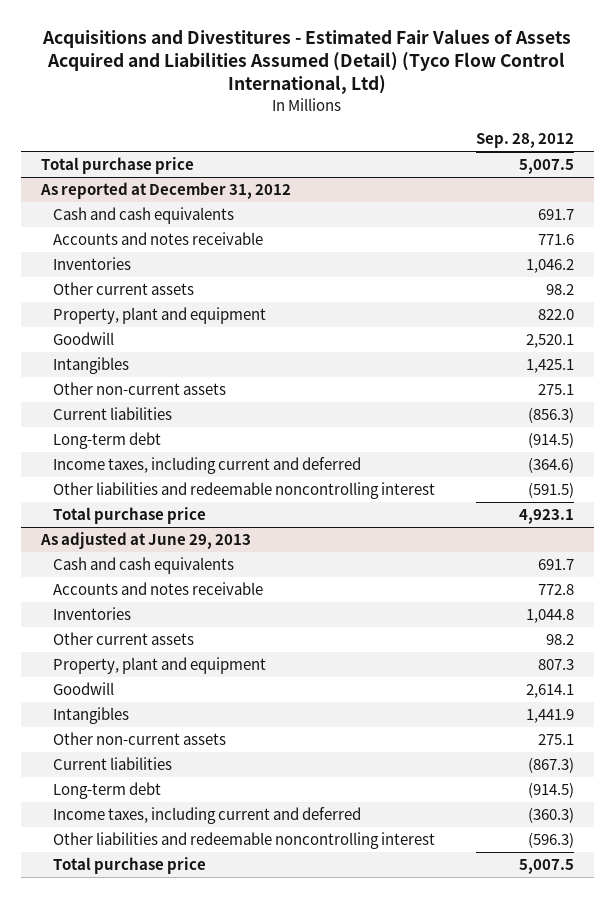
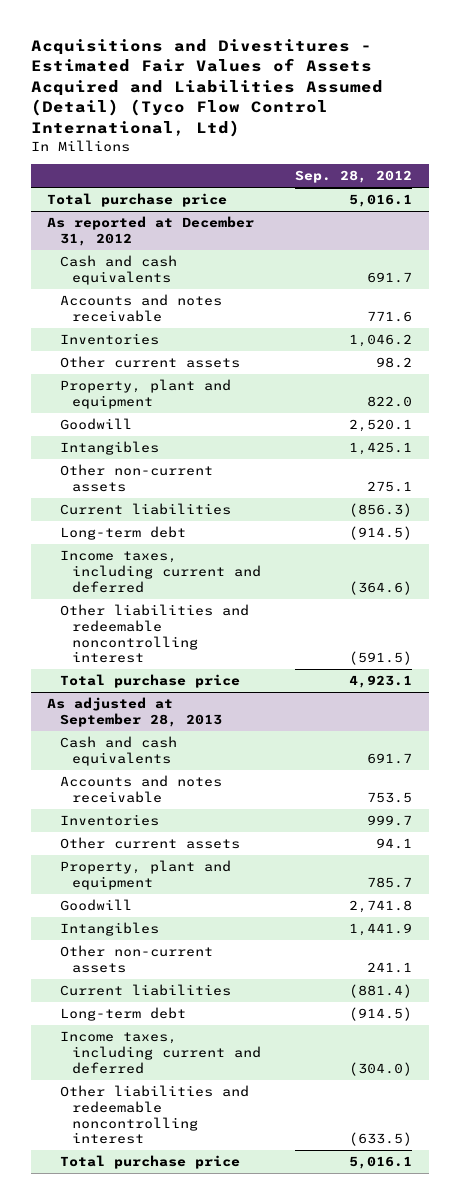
- Total purchase price | 5,007.5
+ Total purchase price | 5,016.1
- As adjusted at June 29, 2013
+ As adjusted at September 28, 2013
- Accounts and notes receivable | 772.8
- Inventories | 1,044.8
- Other current assets | 98.2
- Property, plant and equipment | 807.3
- Goodwill | 2,614.1
+ Accounts and notes receivable | 753.5
+ Inventories | 999.7
+ Other current assets | 94.1
+ Property, plant and equipment | 785.7
+ Goodwill | 2,741.8
- Other non-current assets | 275.1
- Current liabilities | (867.3)
+ Other non-current assets | 241.1
+ Current liabilities | (881.4)
- Income taxes, including current and deferred | (360.3)
- Other liabilities and redeemable noncontrolling interest | (596.3)
- Total purchase price | 5,007.5
+ Income taxes, including current and deferred | (304.0)
+ Other liabilities and redeemable noncontrolling interest | (633.5)
+ Total purchase price | 5,016.1

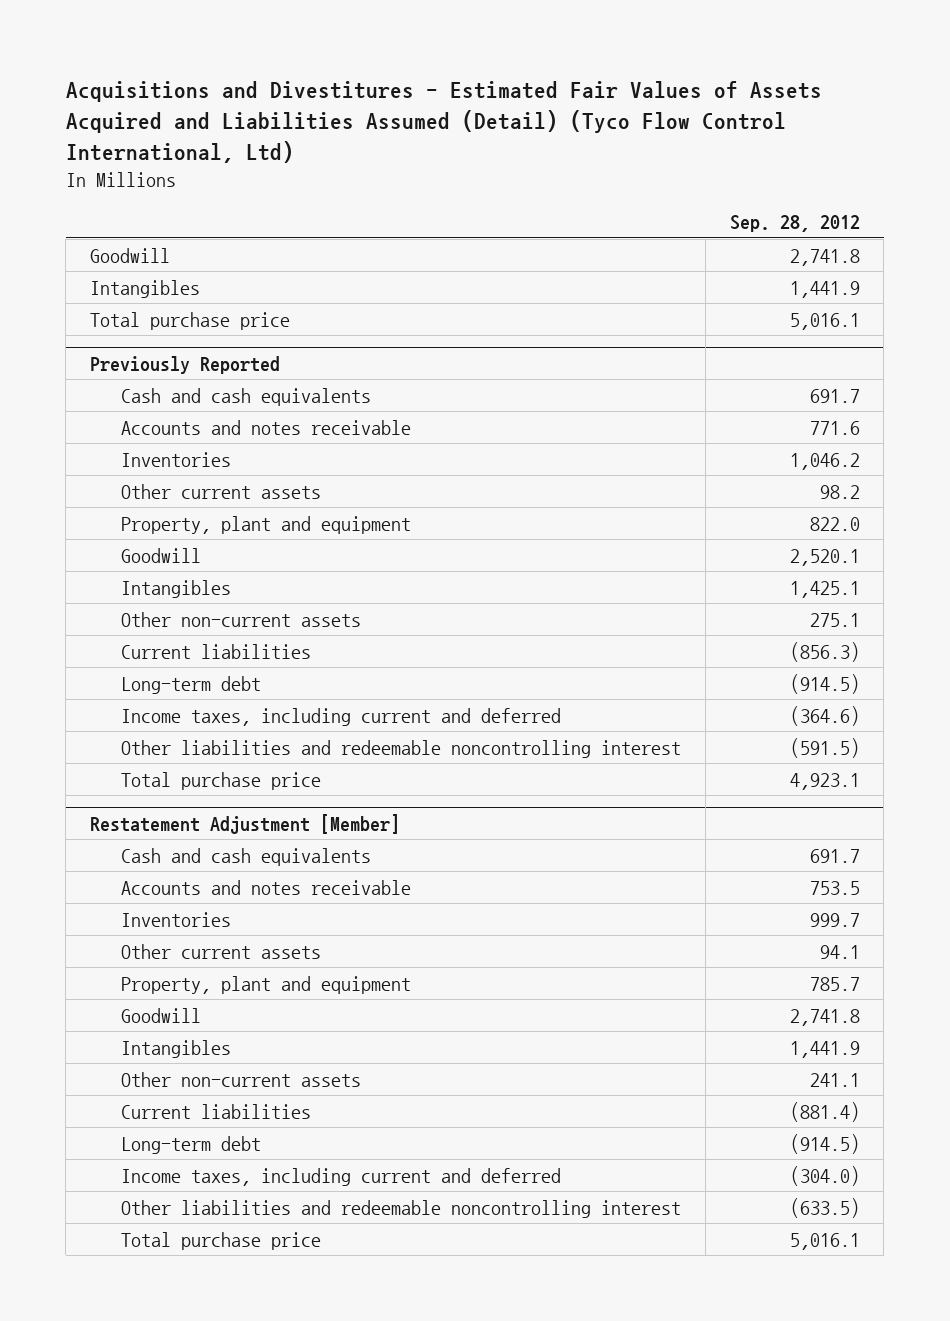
+ Goodwill | 2,741.8
+ Intangibles | 1,441.9
- As reported at December 31, 2012
+ Previously Reported
- As adjusted at September 28, 2013
+ Restatement Adjustment [Member]

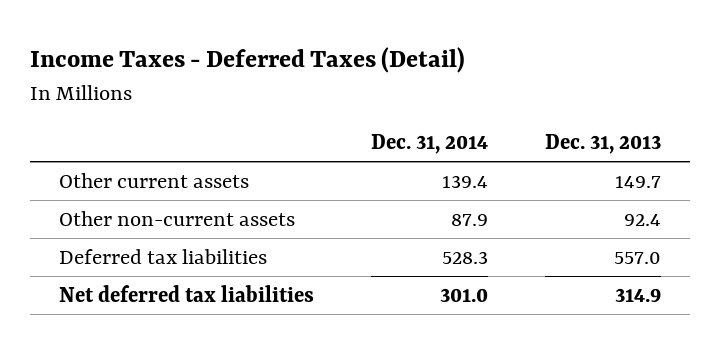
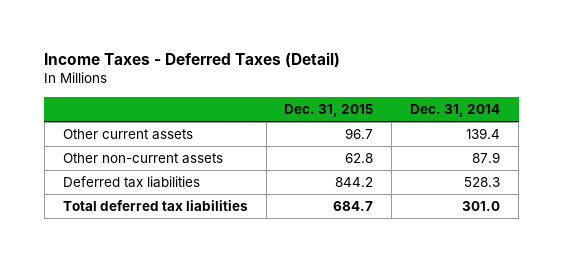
- | Dec. 31, 2014 | Dec. 31, 2013
+ | Dec. 31, 2015 | Dec. 31, 2014
- Net deferred tax liabilities | 301.0 | 314.9
+ Total deferred tax liabilities | 684.7 | 301.0

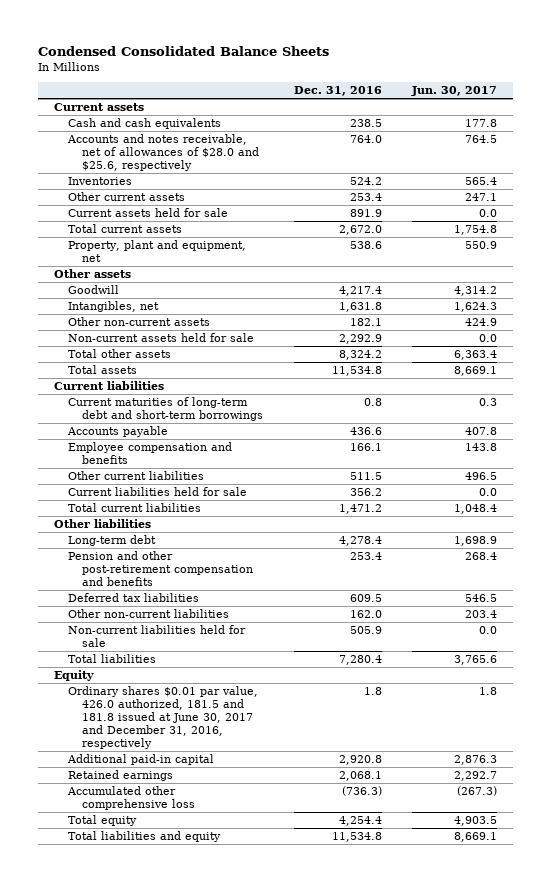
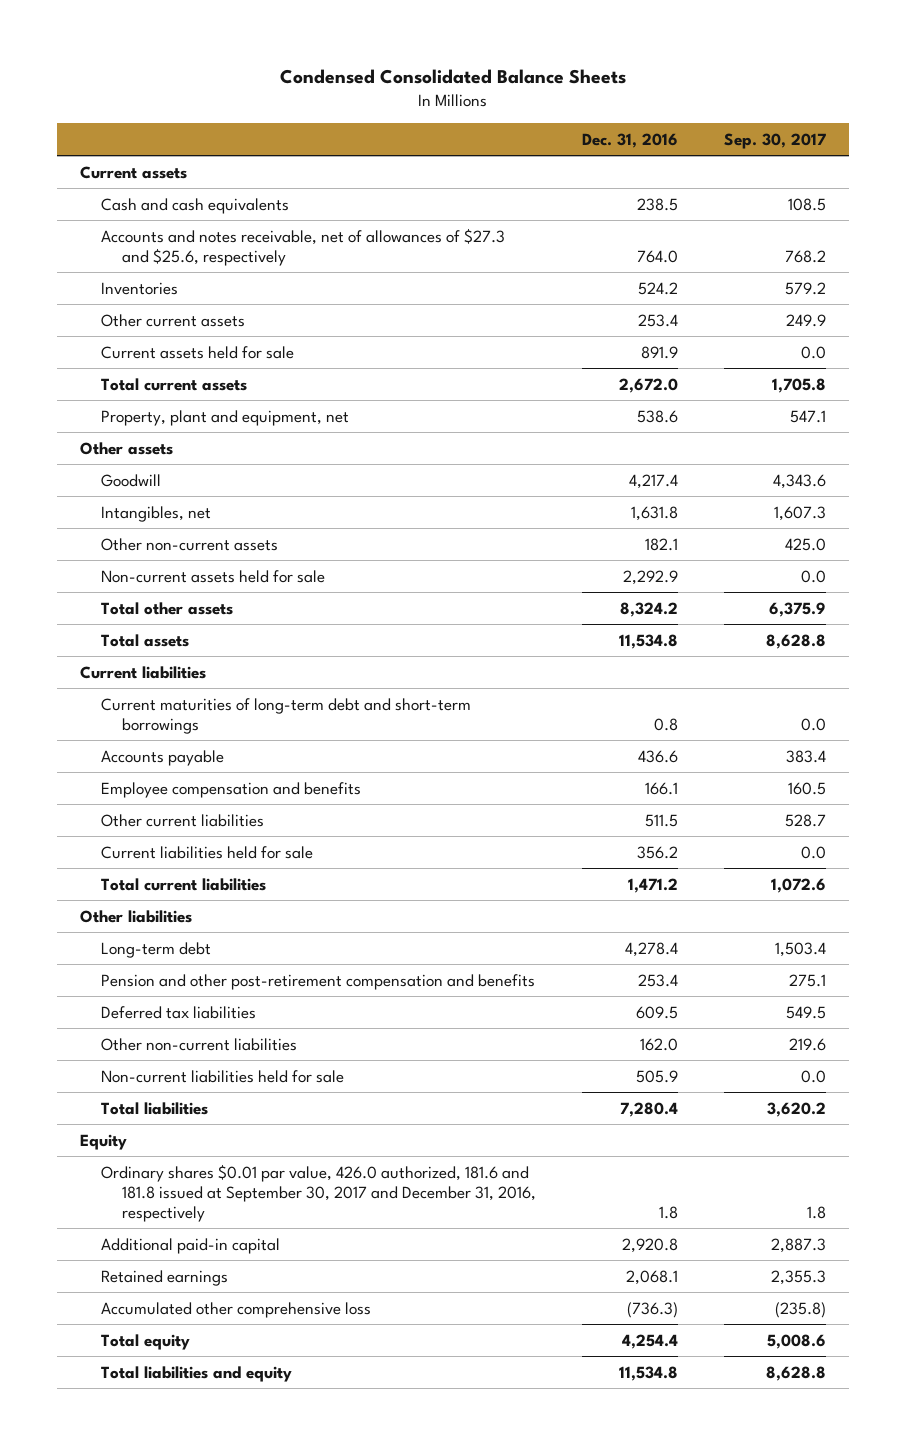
- | Dec. 31, 2016 | Jun. 30, 2017
+ | Dec. 31, 2016 | Sep. 30, 2017
- Accounts and notes receivable, net of allowances of $28.0 and $25.6, respectively | 764.0 | 764.5
+ Accounts and notes receivable, net of allowances of $27.3 and $25.6, respectively | 764.0 | 768.2
- Ordinary shares $0.01 par value, 426.0 authorized, 181.5 and 181.8 issued at June 30, 2017 and December 31, 2016, respectively | 1.8 | 1.8
+ Ordinary shares $0.01 par value, 426.0 authorized, 181.6 and 181.8 issued at September 30, 2017 and December 31, 2016, respectively | 1.8 | 1.8

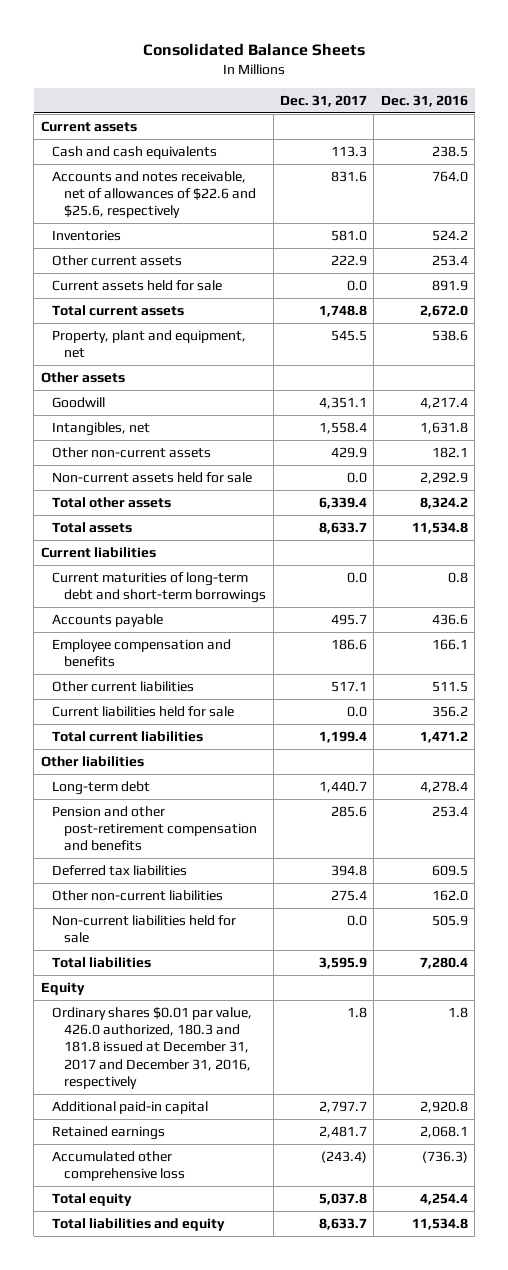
- Condensed Consolidated Balance Sheets
+ Consolidated Balance Sheets
- | Dec. 31, 2016 | Sep. 30, 2017
+ | Dec. 31, 2017 | Dec. 31, 2016
- Accounts and notes receivable, net of allowances of $27.3 and $25.6, respectively | 764.0 | 768.2
+ Accounts and notes receivable, net of allowances of $22.6 and $25.6, respectively | 831.6 | 764.0
- Ordinary shares $0.01 par value, 426.0 authorized, 181.6 and 181.8 issued at September 30, 2017 and December 31, 2016, respectively | 1.8 | 1.8
+ Ordinary shares $0.01 par value, 426.0 authorized, 180.3 and 181.8 issued at December 31, 2017 and December 31, 2016, respectively | 1.8 | 1.8

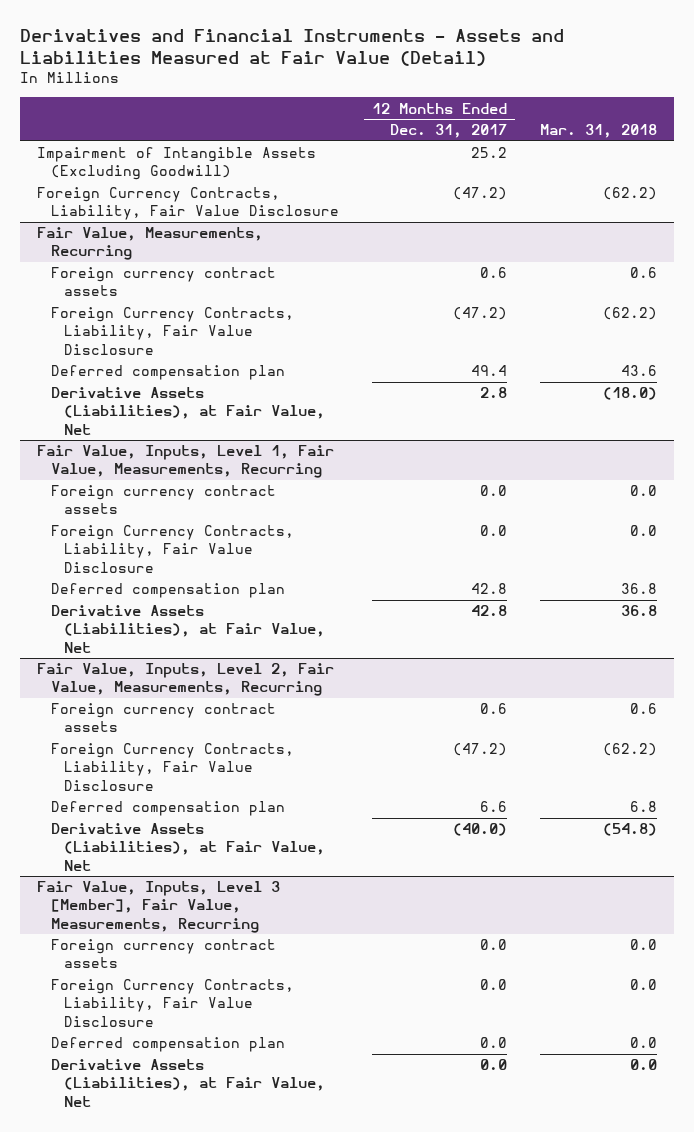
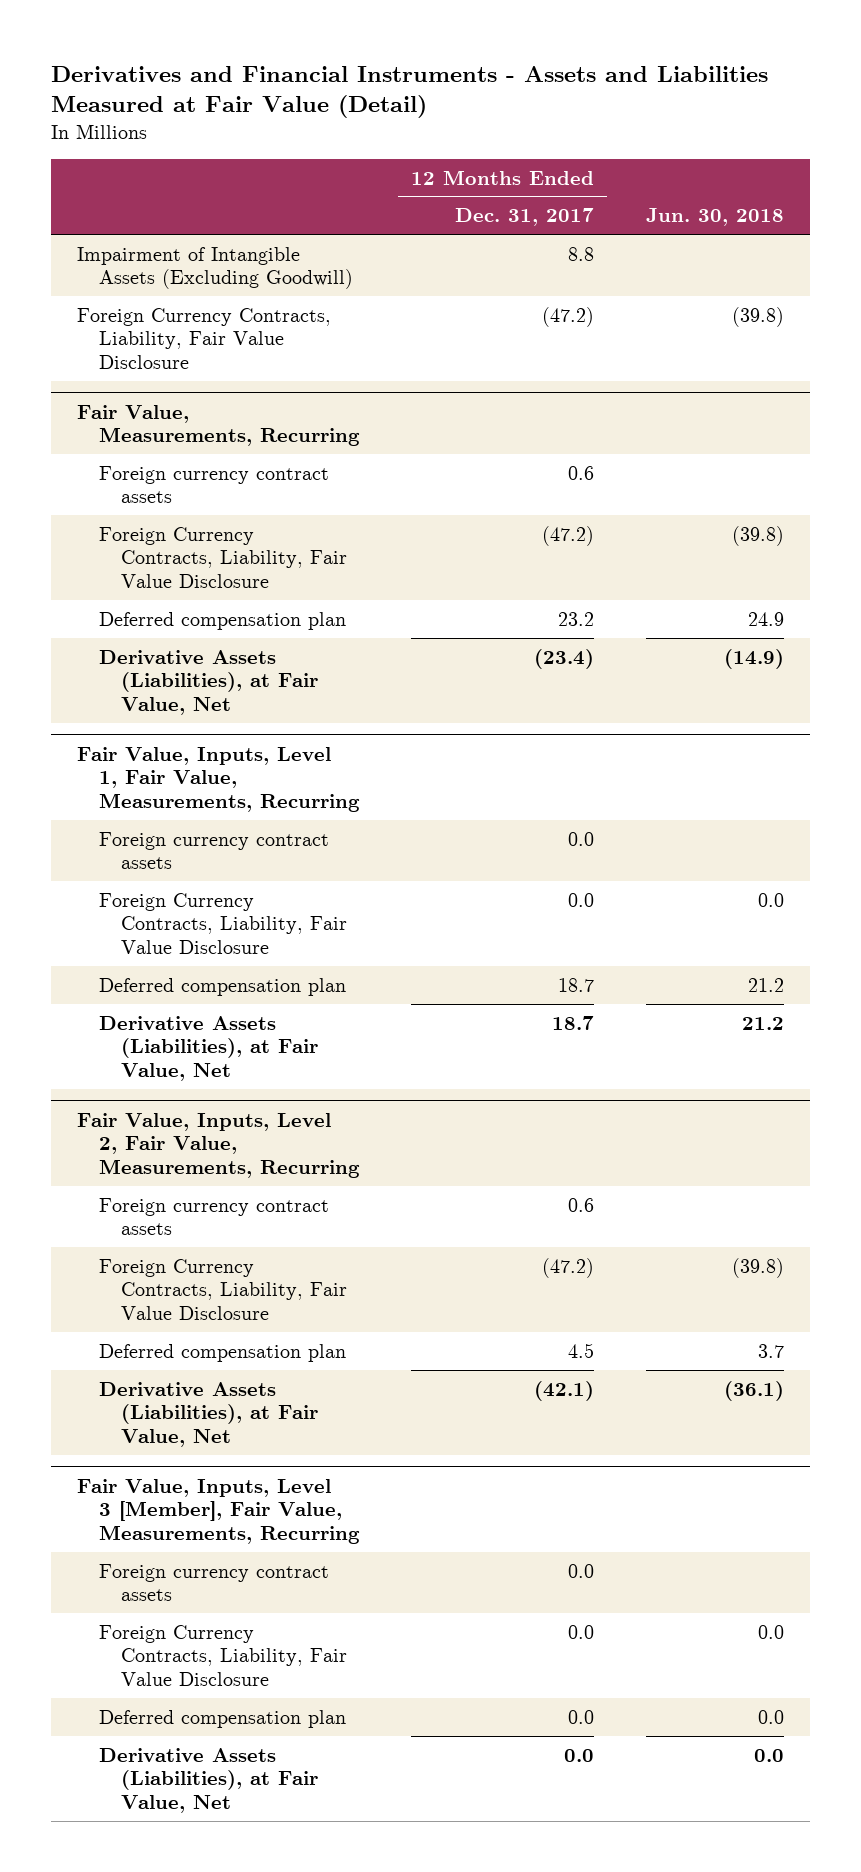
- | 12 Months Ended Dec. 31, 2017 | Mar. 31, 2018
+ | 12 Months Ended Dec. 31, 2017 | Jun. 30, 2018
- Impairment of Intangible Assets (Excluding Goodwill) | 25.2 |
+ Impairment of Intangible Assets (Excluding Goodwill) | 8.8 |
@ Fair Value, Measurements, Recurring
- Deferred compensation plan | 49.4 | 43.6
- Derivative Assets (Liabilities), at Fair Value, Net | 2.8 | (18.0)
+ Deferred compensation plan | 23.2 | 24.9
+ Derivative Assets (Liabilities), at Fair Value, Net | (23.4) | (14.9)
@ Fair Value, Inputs, Level 1, Fair Value, Measurements, Recurring
- Deferred compensation plan | 42.8 | 36.8
- Derivative Assets (Liabilities), at Fair Value, Net | 42.8 | 36.8
+ Deferred compensation plan | 18.7 | 21.2
+ Derivative Assets (Liabilities), at Fair Value, Net | 18.7 | 21.2
@ Fair Value, Inputs, Level 2, Fair Value, Measurements, Recurring
- Deferred compensation plan | 6.6 | 6.8
- Derivative Assets (Liabilities), at Fair Value, Net | (40.0) | (54.8)
+ Deferred compensation plan | 4.5 | 3.7
+ Derivative Assets (Liabilities), at Fair Value, Net | (42.1) | (36.1)

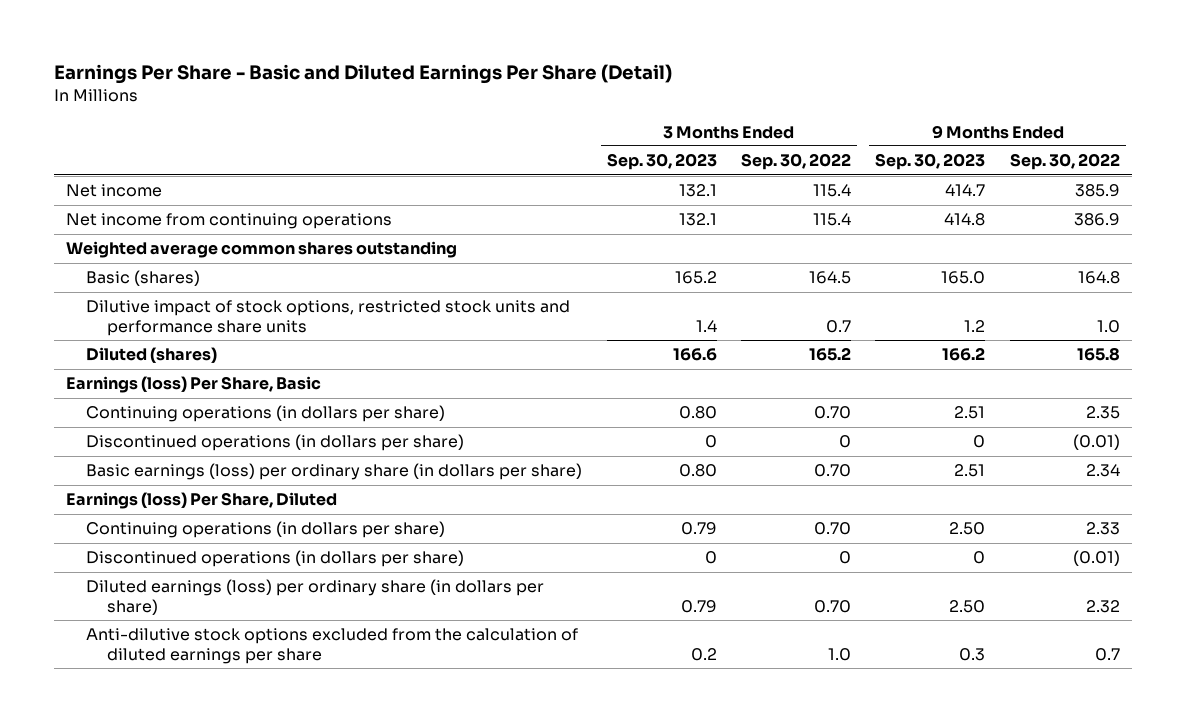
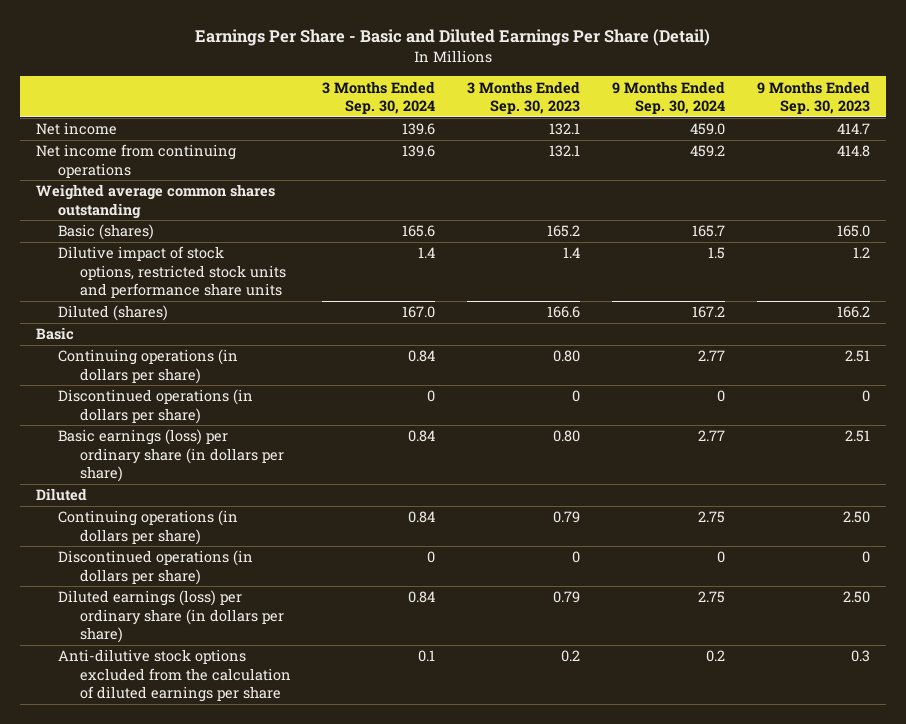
- | 3 Months Ended Sep. 30, 2023 | 3 Months Ended Sep. 30, 2022 | 9 Months Ended Sep. 30, 2023 | 9 Months Ended Sep. 30, 2022
+ | 3 Months Ended Sep. 30, 2024 | 3 Months Ended Sep. 30, 2023 | 9 Months Ended Sep. 30, 2024 | 9 Months Ended Sep. 30, 2023
- Earnings (loss) Per Share, Basic
+ Basic
- Earnings (loss) Per Share, Diluted
+ Diluted

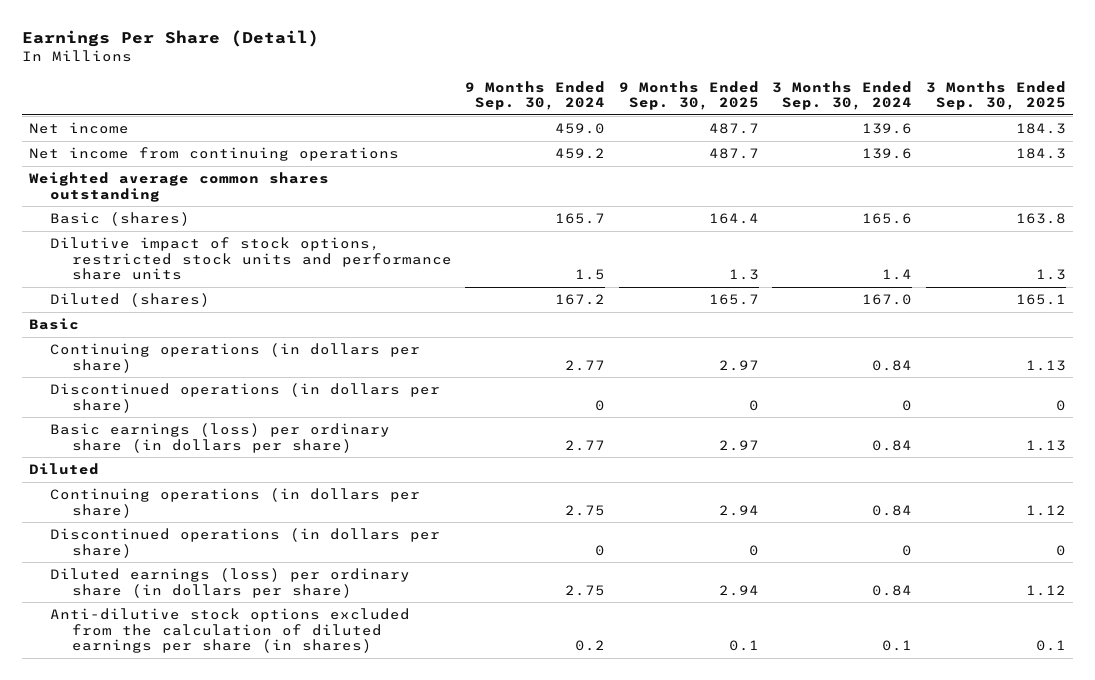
- Earnings Per Share - Basic and Diluted Earnings Per Share (Detail)
+ Earnings Per Share (Detail)
- | 3 Months Ended Sep. 30, 2024 | 3 Months Ended Sep. 30, 2023 | 9 Months Ended Sep. 30, 2024 | 9 Months Ended Sep. 30, 2023
+ | 9 Months Ended Sep. 30, 2024 | 9 Months Ended Sep. 30, 2025 | 3 Months Ended Sep. 30, 2024 | 3 Months Ended Sep. 30, 2025
- Anti-dilutive stock options excluded from the calculation of diluted earnings per share | 0.1 | 0.2 | 0.2 | 0.3
+ Anti-dilutive stock options excluded from the calculation of diluted earnings per share (in shares) | 0.2 | 0.1 | 0.1 | 0.1

